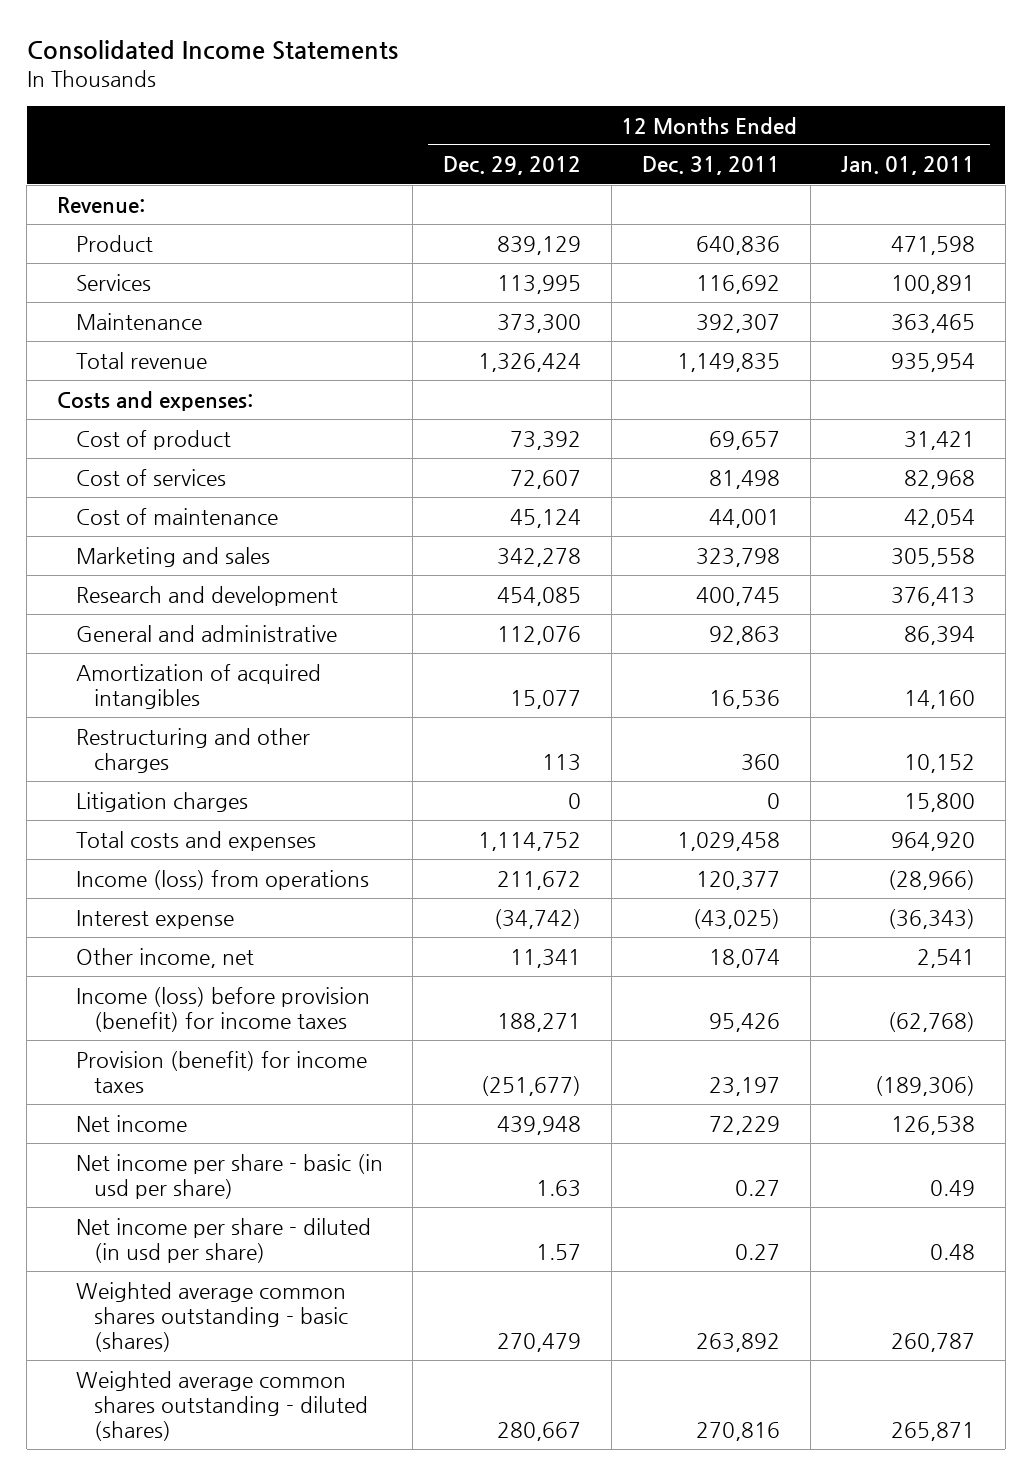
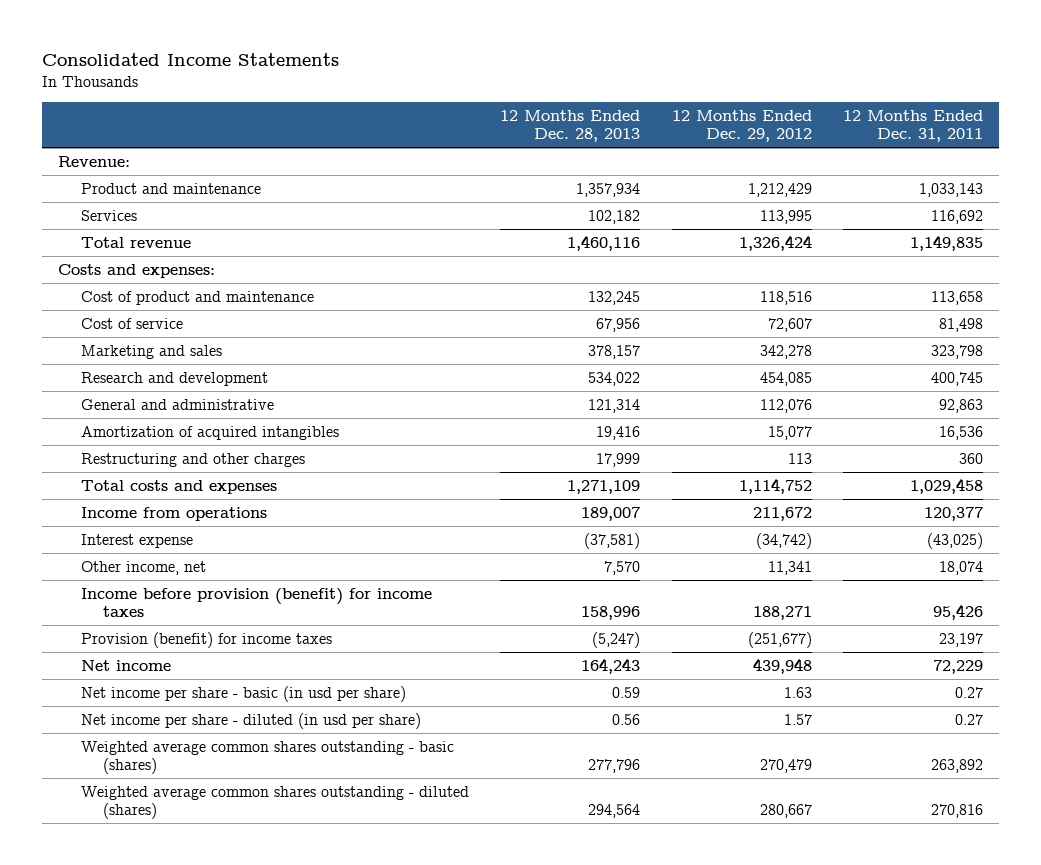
- | 12 Months Ended Dec. 29, 2012 | 12 Months Ended Dec. 31, 2011 | 12 Months Ended Jan. 01, 2011
+ | 12 Months Ended Dec. 28, 2013 | 12 Months Ended Dec. 29, 2012 | 12 Months Ended Dec. 31, 2011
- Product | 839,129 | 640,836 | 471,598
+ Product and maintenance | 1,357,934 | 1,212,429 | 1,033,143
- Maintenance | 373,300 | 392,307 | 363,465
- Cost of product | 73,392 | 69,657 | 31,421
- Cost of services | 72,607 | 81,498 | 82,968
- Cost of maintenance | 45,124 | 44,001 | 42,054
+ Cost of product and maintenance | 132,245 | 118,516 | 113,658
+ Cost of service | 67,956 | 72,607 | 81,498
- Litigation charges | 0 | 0 | 15,800
- Income (loss) from operations | 211,672 | 120,377 | (28,966)
+ Income from operations | 189,007 | 211,672 | 120,377
- Income (loss) before provision (benefit) for income taxes | 188,271 | 95,426 | (62,768)
+ Income before provision (benefit) for income taxes | 158,996 | 188,271 | 95,426

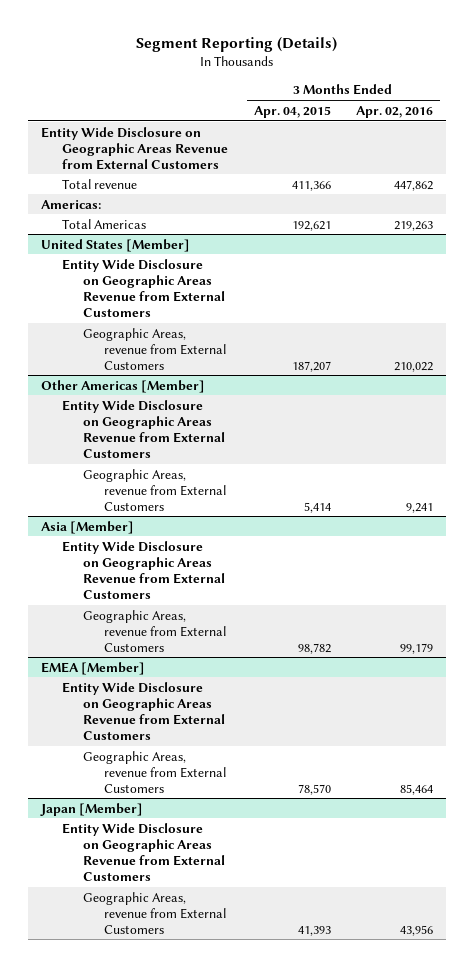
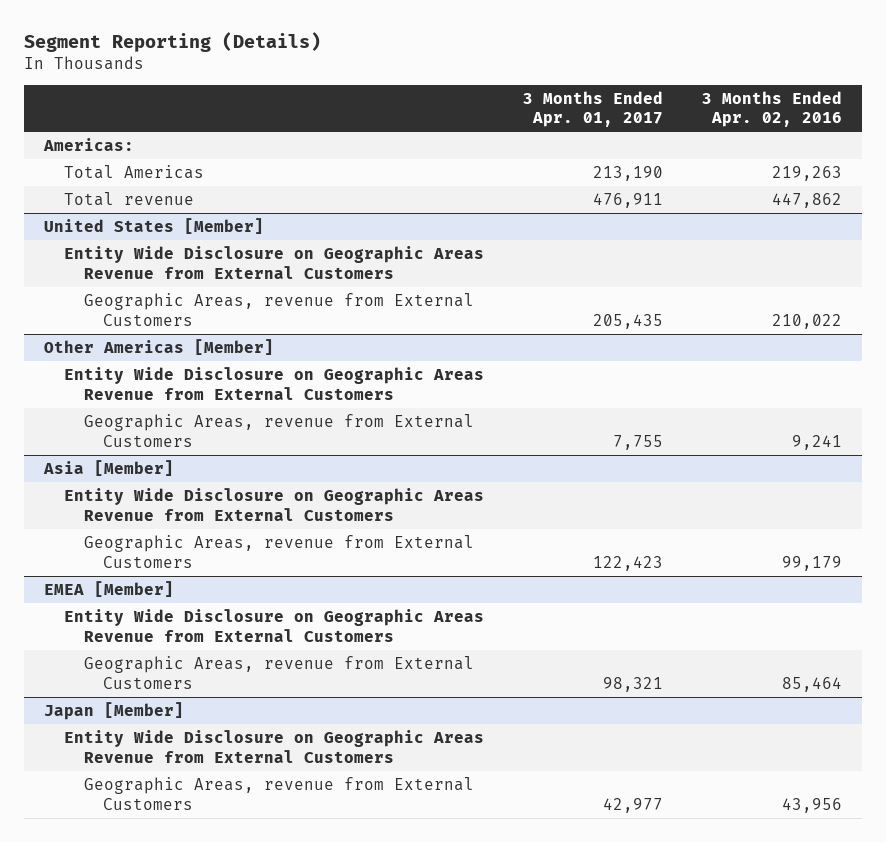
- | 3 Months Ended Apr. 04, 2015 | 3 Months Ended Apr. 02, 2016
+ | 3 Months Ended Apr. 01, 2017 | 3 Months Ended Apr. 02, 2016
- Entity Wide Disclosure on Geographic Areas Revenue from External Customers
moved down: Total revenue | 476,911 | 447,862

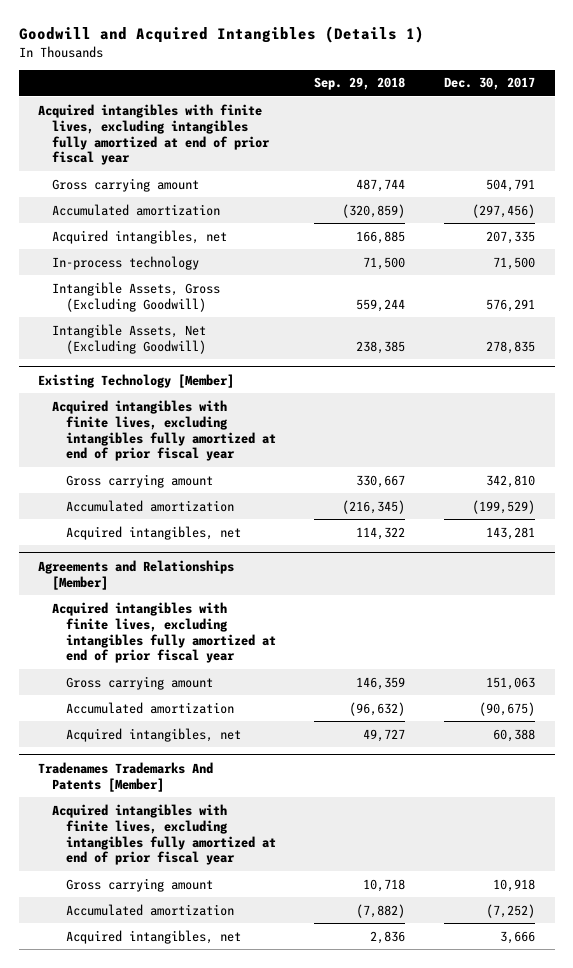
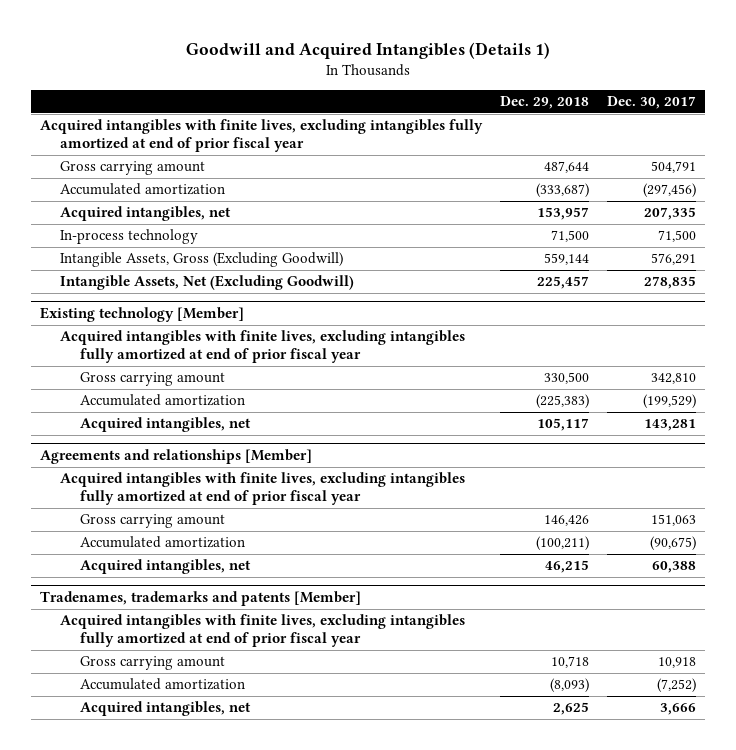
- | Sep. 29, 2018 | Dec. 30, 2017
+ | Dec. 29, 2018 | Dec. 30, 2017
- Existing Technology [Member]
+ Existing technology [Member]
- Agreements and Relationships [Member]
+ Agreements and relationships [Member]
- Tradenames Trademarks And Patents [Member]
+ Tradenames, trademarks and patents [Member]

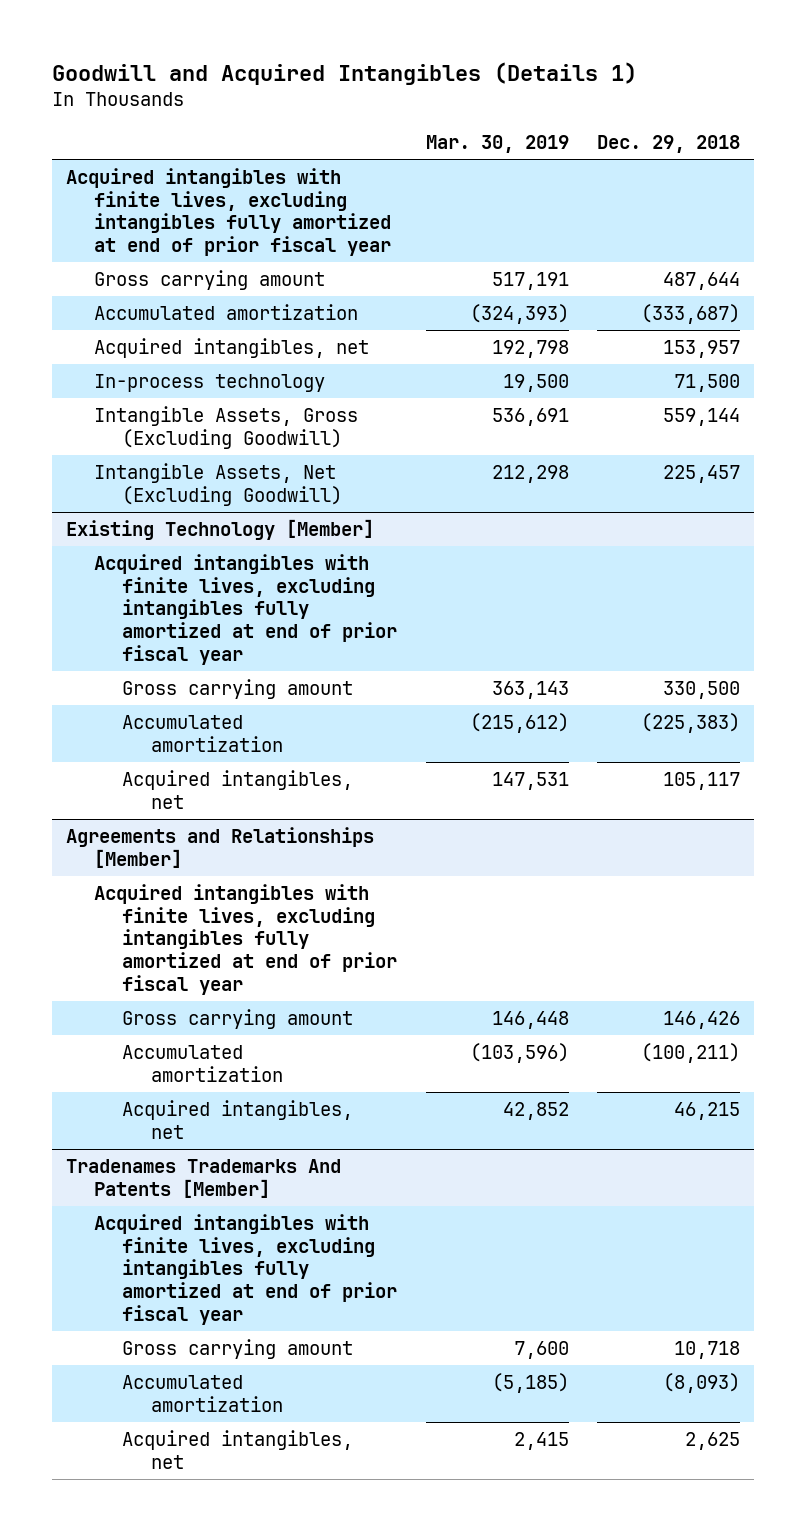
- | Dec. 29, 2018 | Dec. 30, 2017
+ | Mar. 30, 2019 | Dec. 29, 2018
- Existing technology [Member]
+ Existing Technology [Member]
- Agreements and relationships [Member]
+ Agreements and Relationships [Member]
- Tradenames, trademarks and patents [Member]
+ Tradenames Trademarks And Patents [Member]

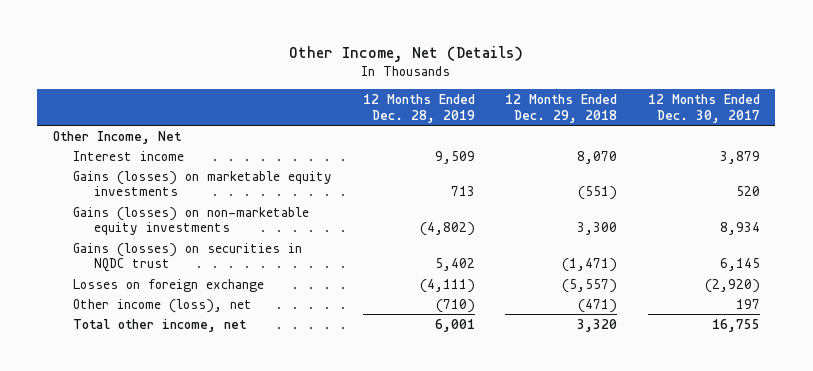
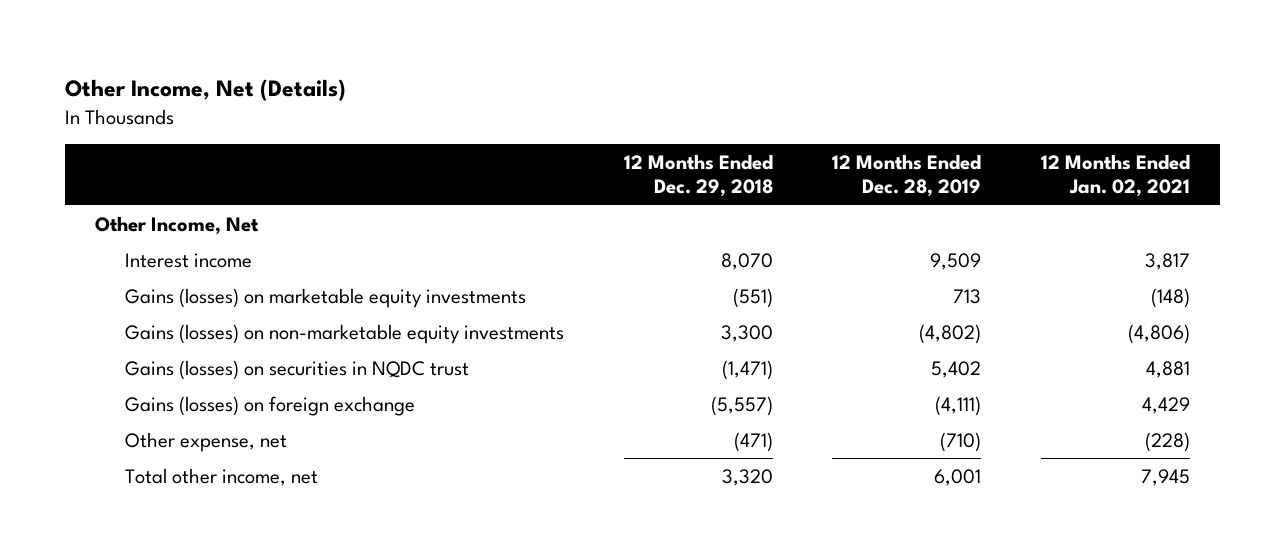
- | 12 Months Ended Dec. 28, 2019 | 12 Months Ended Dec. 29, 2018 | 12 Months Ended Dec. 30, 2017
+ | 12 Months Ended Dec. 29, 2018 | 12 Months Ended Dec. 28, 2019 | 12 Months Ended Jan. 02, 2021
- Losses on foreign exchange | (4,111) | (5,557) | (2,920)
- Other income (loss), net | (710) | (471) | 197
+ Gains (losses) on foreign exchange | (5,557) | (4,111) | 4,429
+ Other expense, net | (471) | (710) | (228)

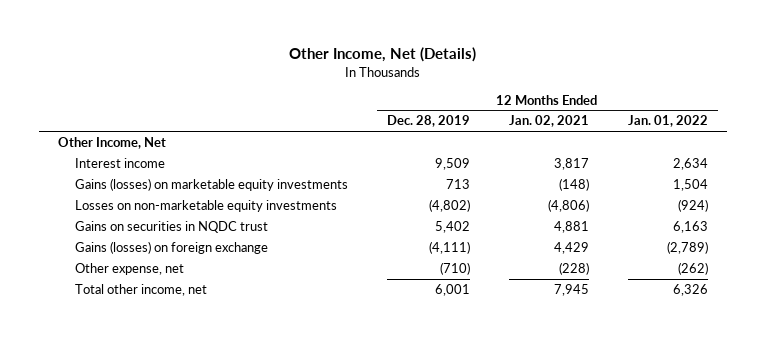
- | 12 Months Ended Dec. 29, 2018 | 12 Months Ended Dec. 28, 2019 | 12 Months Ended Jan. 02, 2021
+ | 12 Months Ended Dec. 28, 2019 | 12 Months Ended Jan. 02, 2021 | 12 Months Ended Jan. 01, 2022
- Gains (losses) on non-marketable equity investments | 3,300 | (4,802) | (4,806)
- Gains (losses) on securities in NQDC trust | (1,471) | 5,402 | 4,881
+ Losses on non-marketable equity investments | (4,802) | (4,806) | (924)
+ Gains on securities in NQDC trust | 5,402 | 4,881 | 6,163

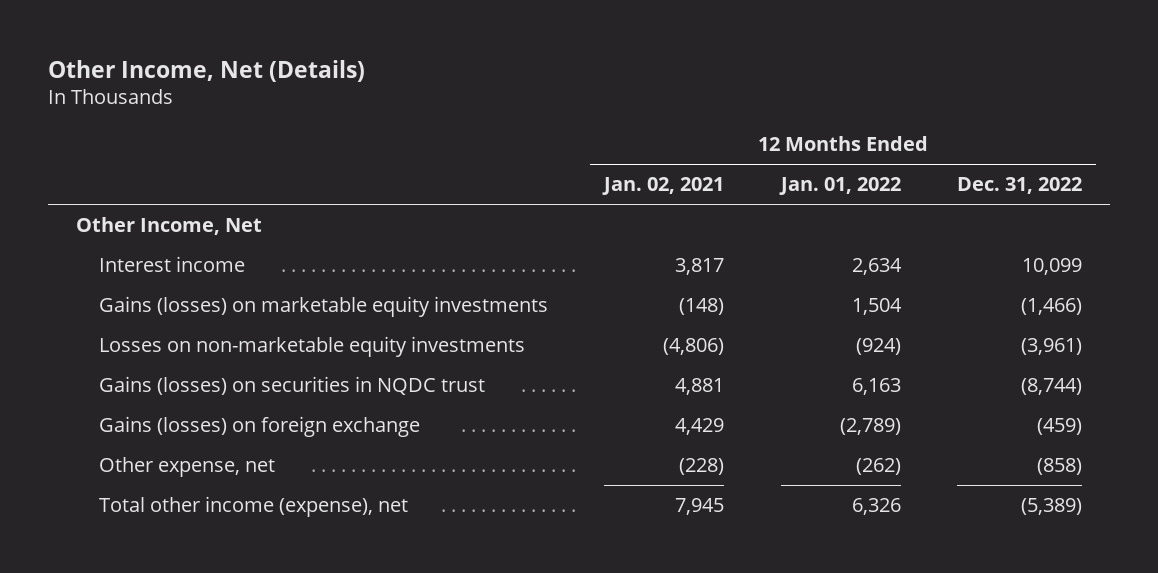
- | 12 Months Ended Dec. 28, 2019 | 12 Months Ended Jan. 02, 2021 | 12 Months Ended Jan. 01, 2022
+ | 12 Months Ended Jan. 02, 2021 | 12 Months Ended Jan. 01, 2022 | 12 Months Ended Dec. 31, 2022
- Gains on securities in NQDC trust | 5,402 | 4,881 | 6,163
+ Gains (losses) on securities in NQDC trust | 4,881 | 6,163 | (8,744)
- Total other income, net | 6,001 | 7,945 | 6,326
+ Total other income (expense), net | 7,945 | 6,326 | (5,389)

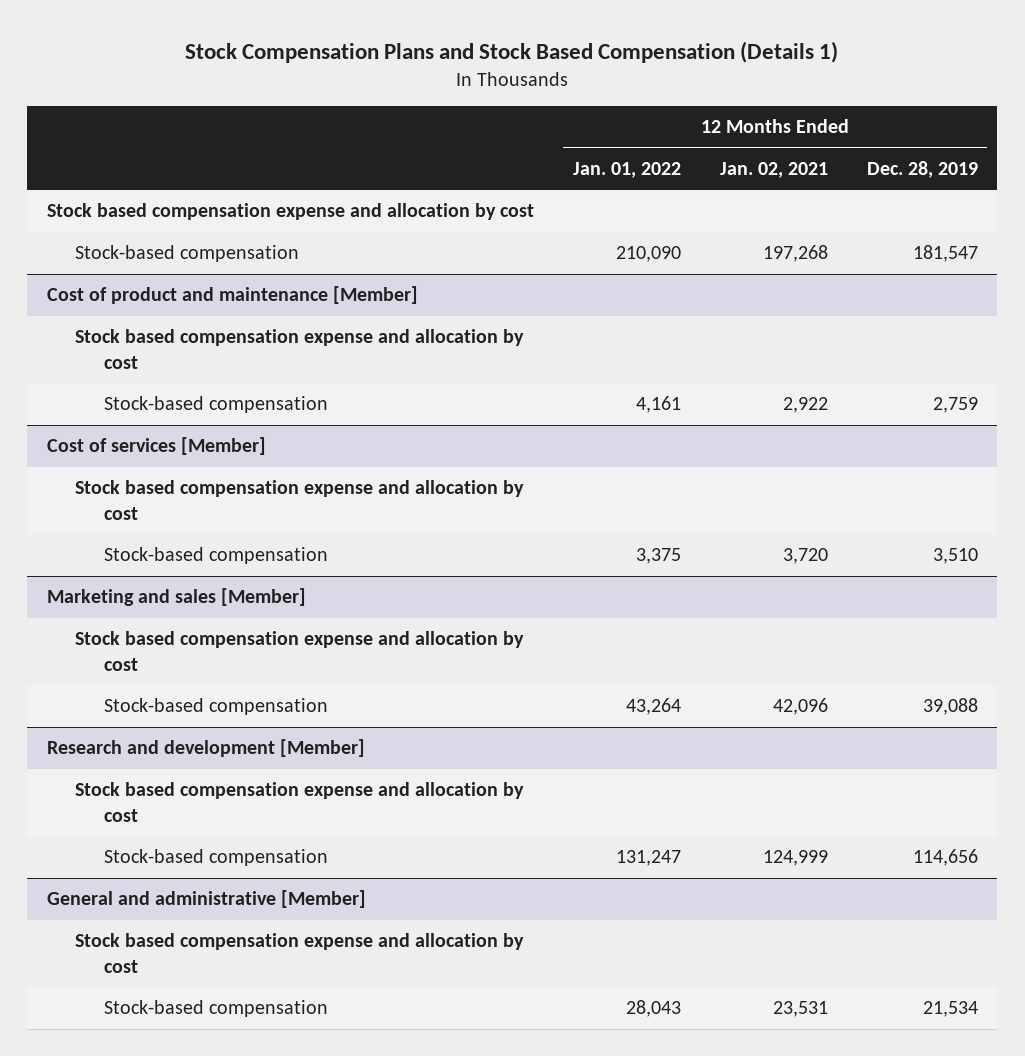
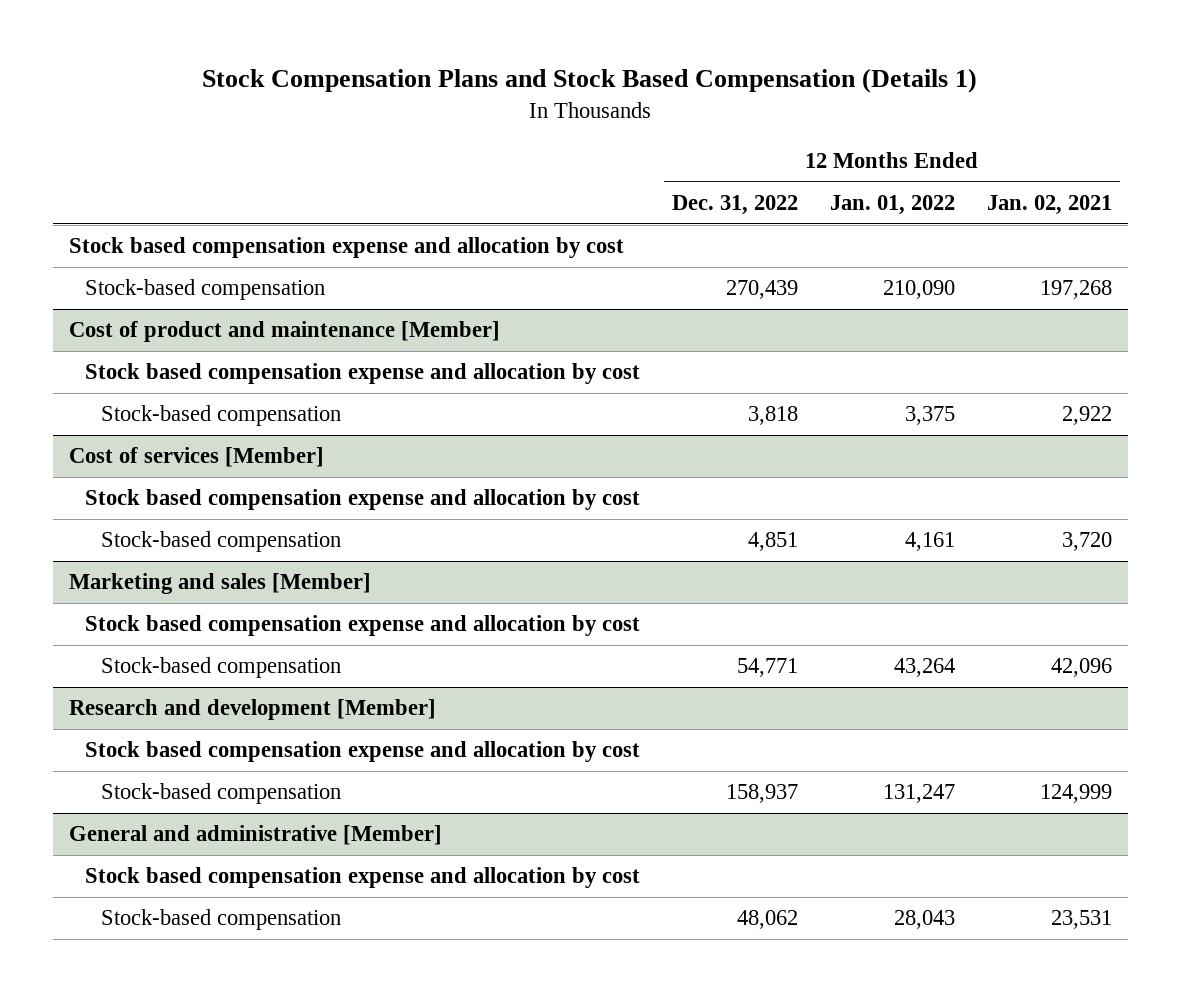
- | 12 Months Ended Jan. 01, 2022 | 12 Months Ended Jan. 02, 2021 | 12 Months Ended Dec. 28, 2019
+ | 12 Months Ended Dec. 31, 2022 | 12 Months Ended Jan. 01, 2022 | 12 Months Ended Jan. 02, 2021
@ Cost of product and maintenance [Member]
- Stock-based compensation | 4,161 | 2,922 | 2,759
+ Stock-based compensation | 3,818 | 3,375 | 2,922
@ Cost of services [Member]
- Stock-based compensation | 3,375 | 3,720 | 3,510
+ Stock-based compensation | 4,851 | 4,161 | 3,720

